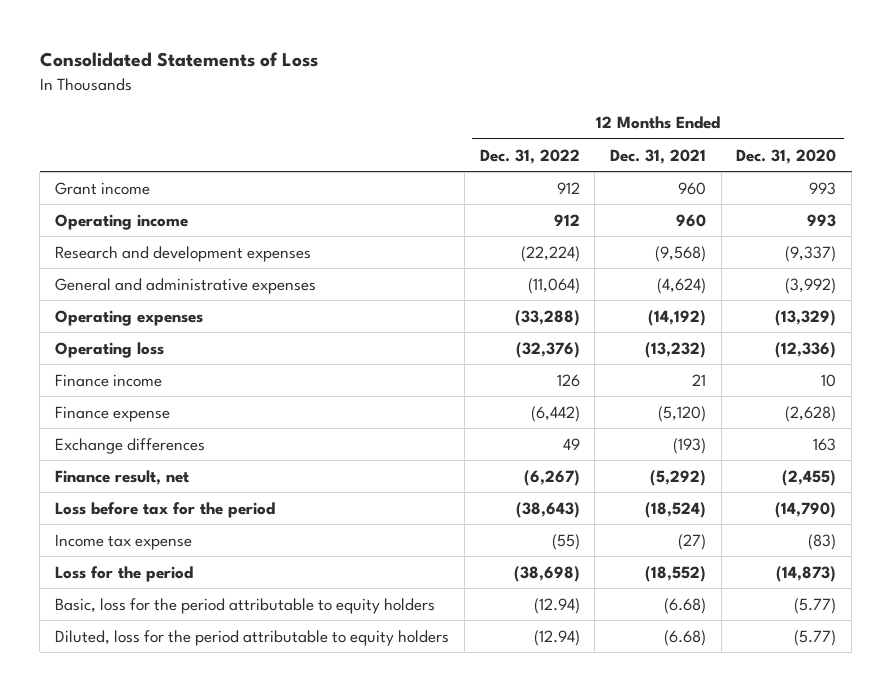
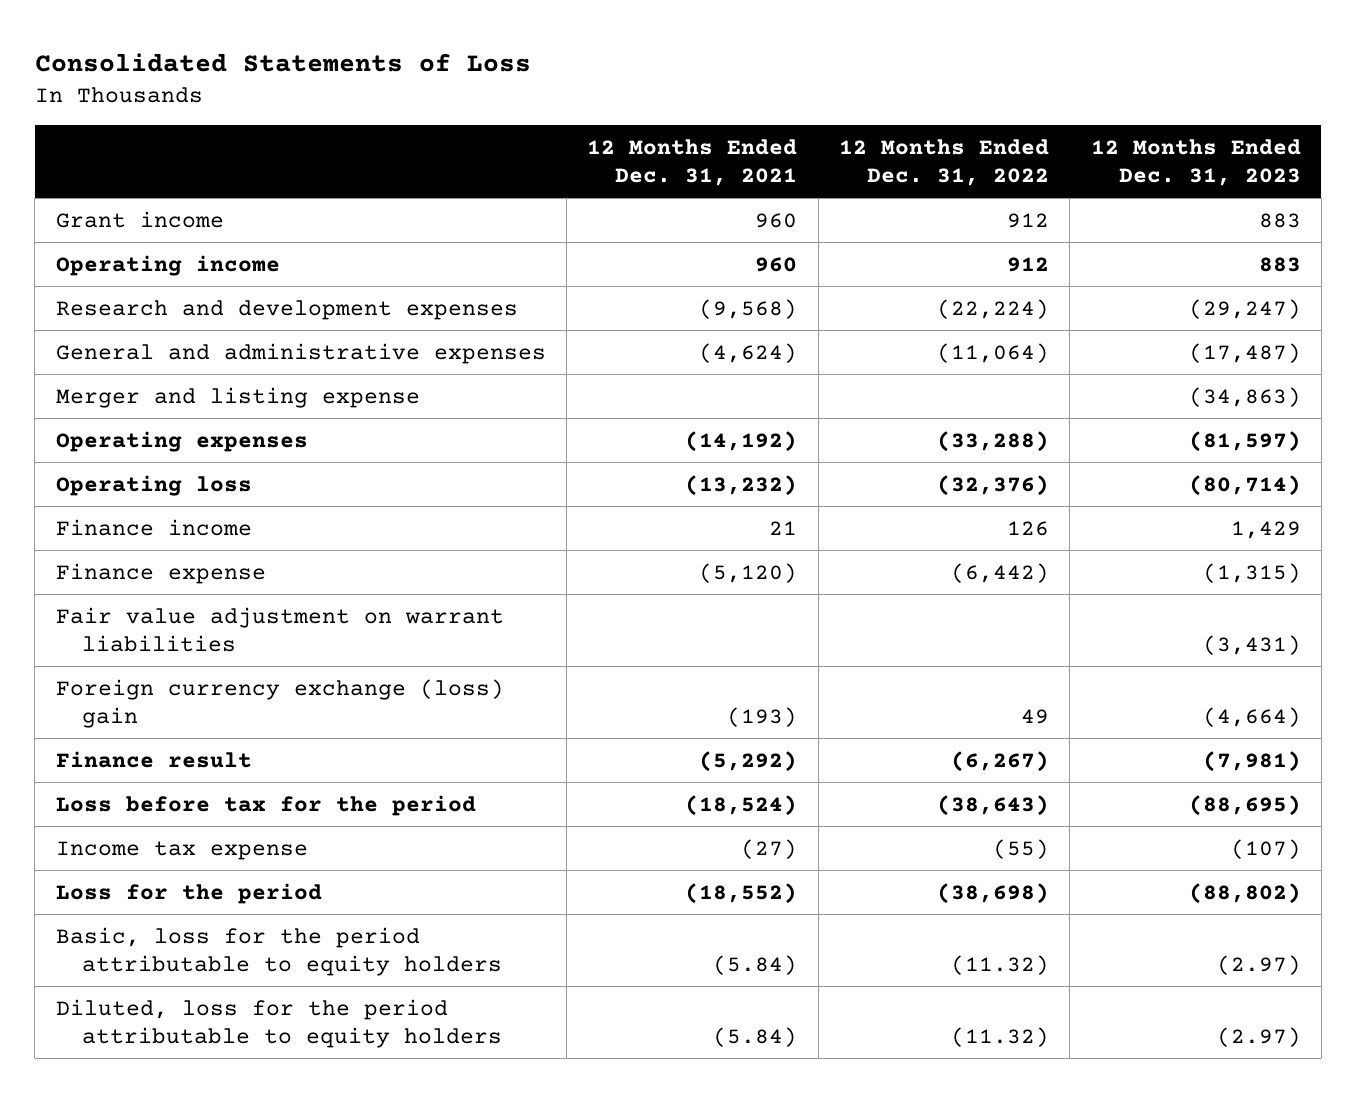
- | 12 Months Ended Dec. 31, 2022 | 12 Months Ended Dec. 31, 2021 | 12 Months Ended Dec. 31, 2020
+ | 12 Months Ended Dec. 31, 2021 | 12 Months Ended Dec. 31, 2022 | 12 Months Ended Dec. 31, 2023
+ Merger and listing expense | | | (34,863)
- Exchange differences | 49 | (193) | 163
- Finance result, net | (6,267) | (5,292) | (2,455)
+ Fair value adjustment on warrant liabilities | | | (3,431)
+ Foreign currency exchange (loss) gain | (193) | 49 | (4,664)
+ Finance result | (5,292) | (6,267) | (7,981)
- Basic, loss for the period attributable to equity holders | (12.94) | (6.68) | (5.77)
- Diluted, loss for the period attributable to equity holders | (12.94) | (6.68) | (5.77)
+ Basic, loss for the period attributable to equity holders | (5.84) | (11.32) | (2.97)
+ Diluted, loss for the period attributable to equity holders | (5.84) | (11.32) | (2.97)

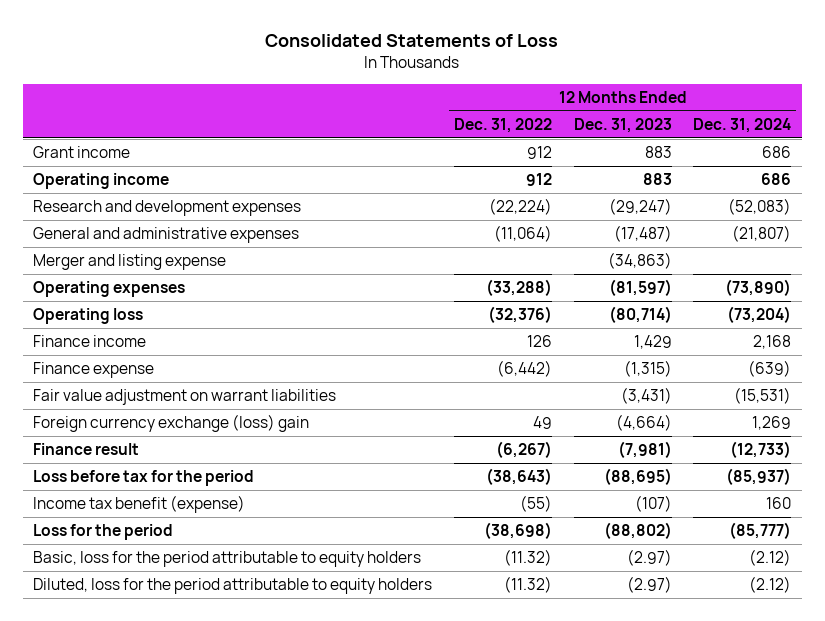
- | 12 Months Ended Dec. 31, 2021 | 12 Months Ended Dec. 31, 2022 | 12 Months Ended Dec. 31, 2023
+ | 12 Months Ended Dec. 31, 2022 | 12 Months Ended Dec. 31, 2023 | 12 Months Ended Dec. 31, 2024
- Income tax expense | (27) | (55) | (107)
+ Income tax benefit (expense) | (55) | (107) | 160

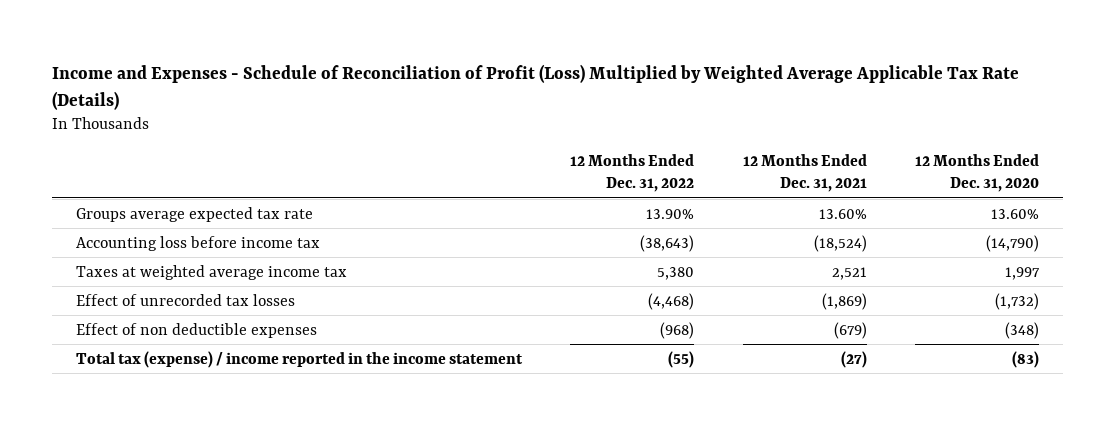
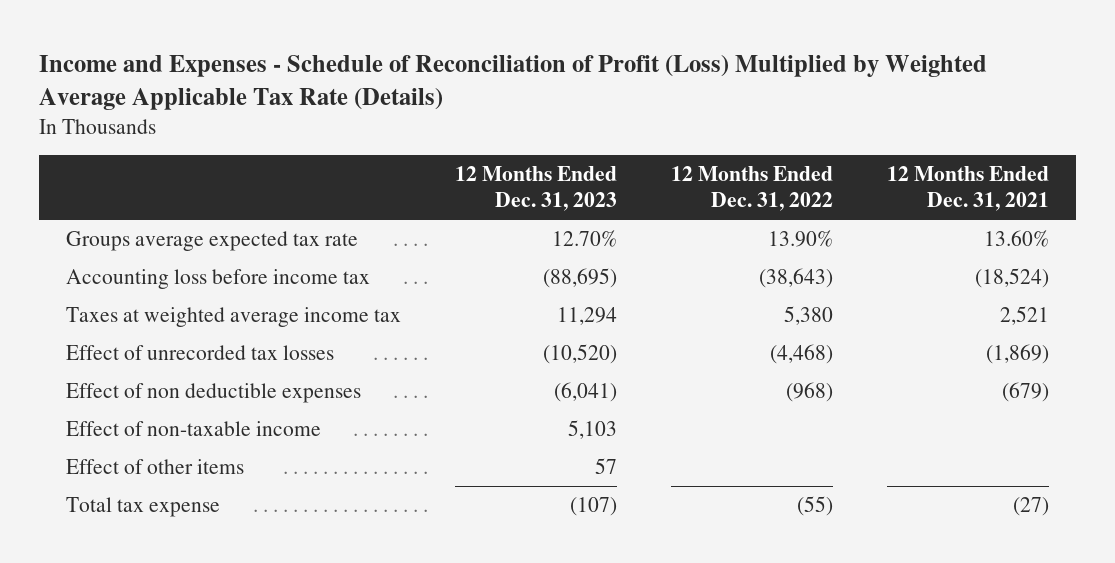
- | 12 Months Ended Dec. 31, 2022 | 12 Months Ended Dec. 31, 2021 | 12 Months Ended Dec. 31, 2020
+ | 12 Months Ended Dec. 31, 2023 | 12 Months Ended Dec. 31, 2022 | 12 Months Ended Dec. 31, 2021
- Total tax (expense) / income reported in the income statement | (55) | (27) | (83)
+ Effect of non-taxable income | 5,103 | |
+ Effect of other items | 57 | |
+ Total tax expense | (107) | (55) | (27)

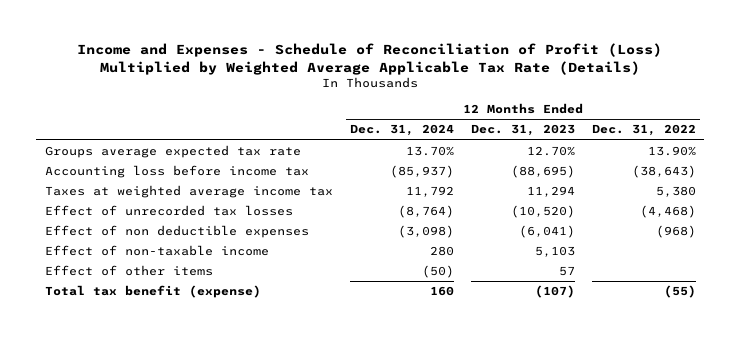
- | 12 Months Ended Dec. 31, 2023 | 12 Months Ended Dec. 31, 2022 | 12 Months Ended Dec. 31, 2021
+ | 12 Months Ended Dec. 31, 2024 | 12 Months Ended Dec. 31, 2023 | 12 Months Ended Dec. 31, 2022
- Total tax expense | (107) | (55) | (27)
+ Total tax benefit (expense) | 160 | (107) | (55)

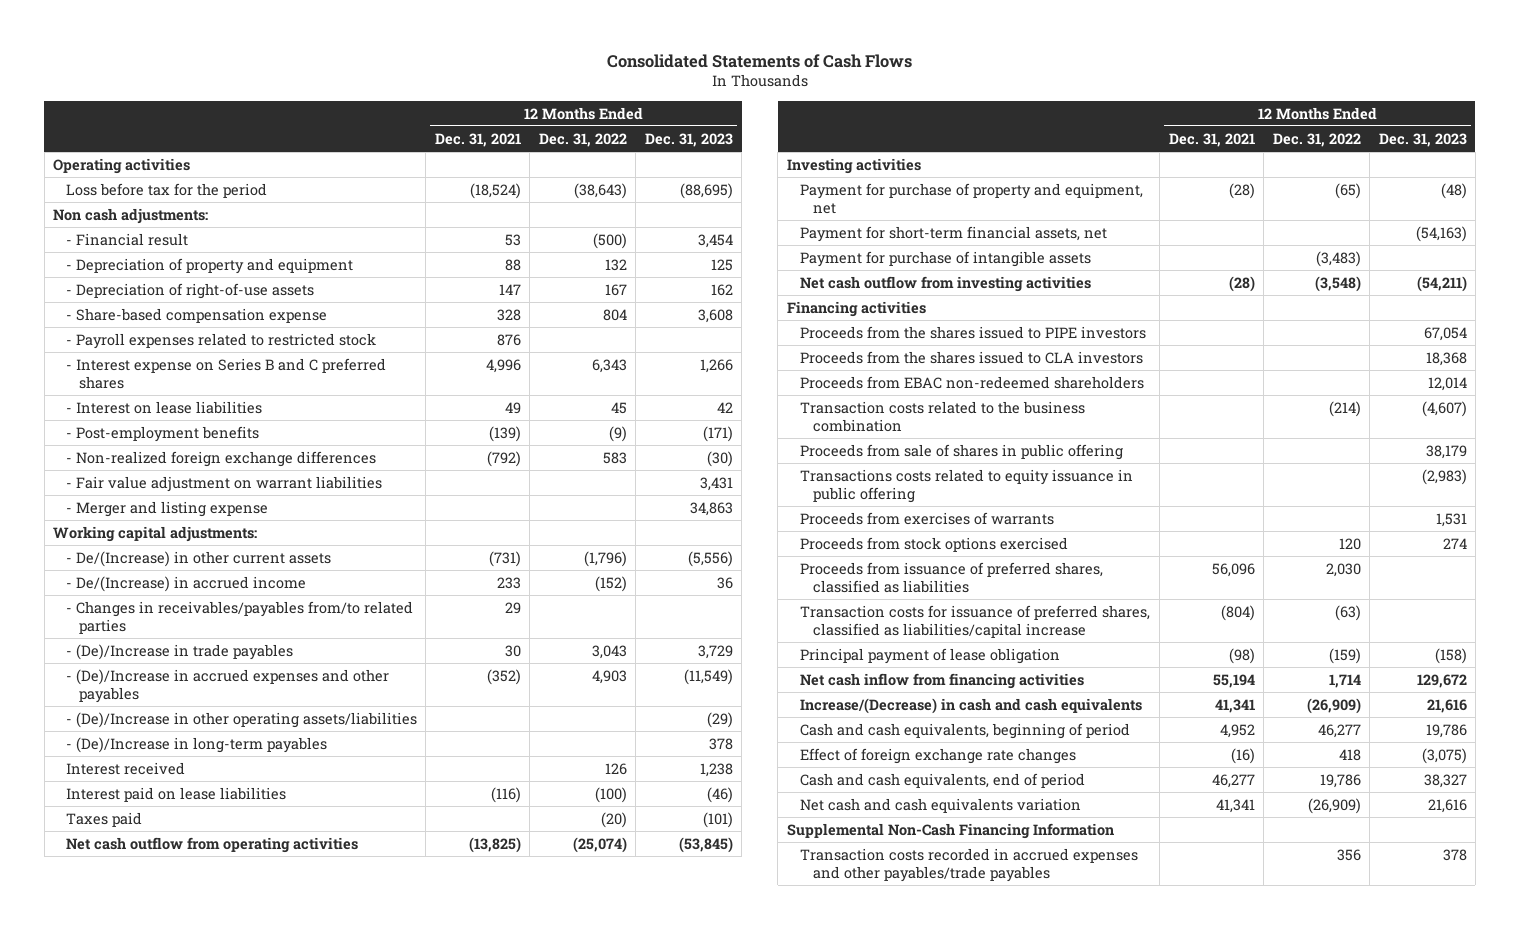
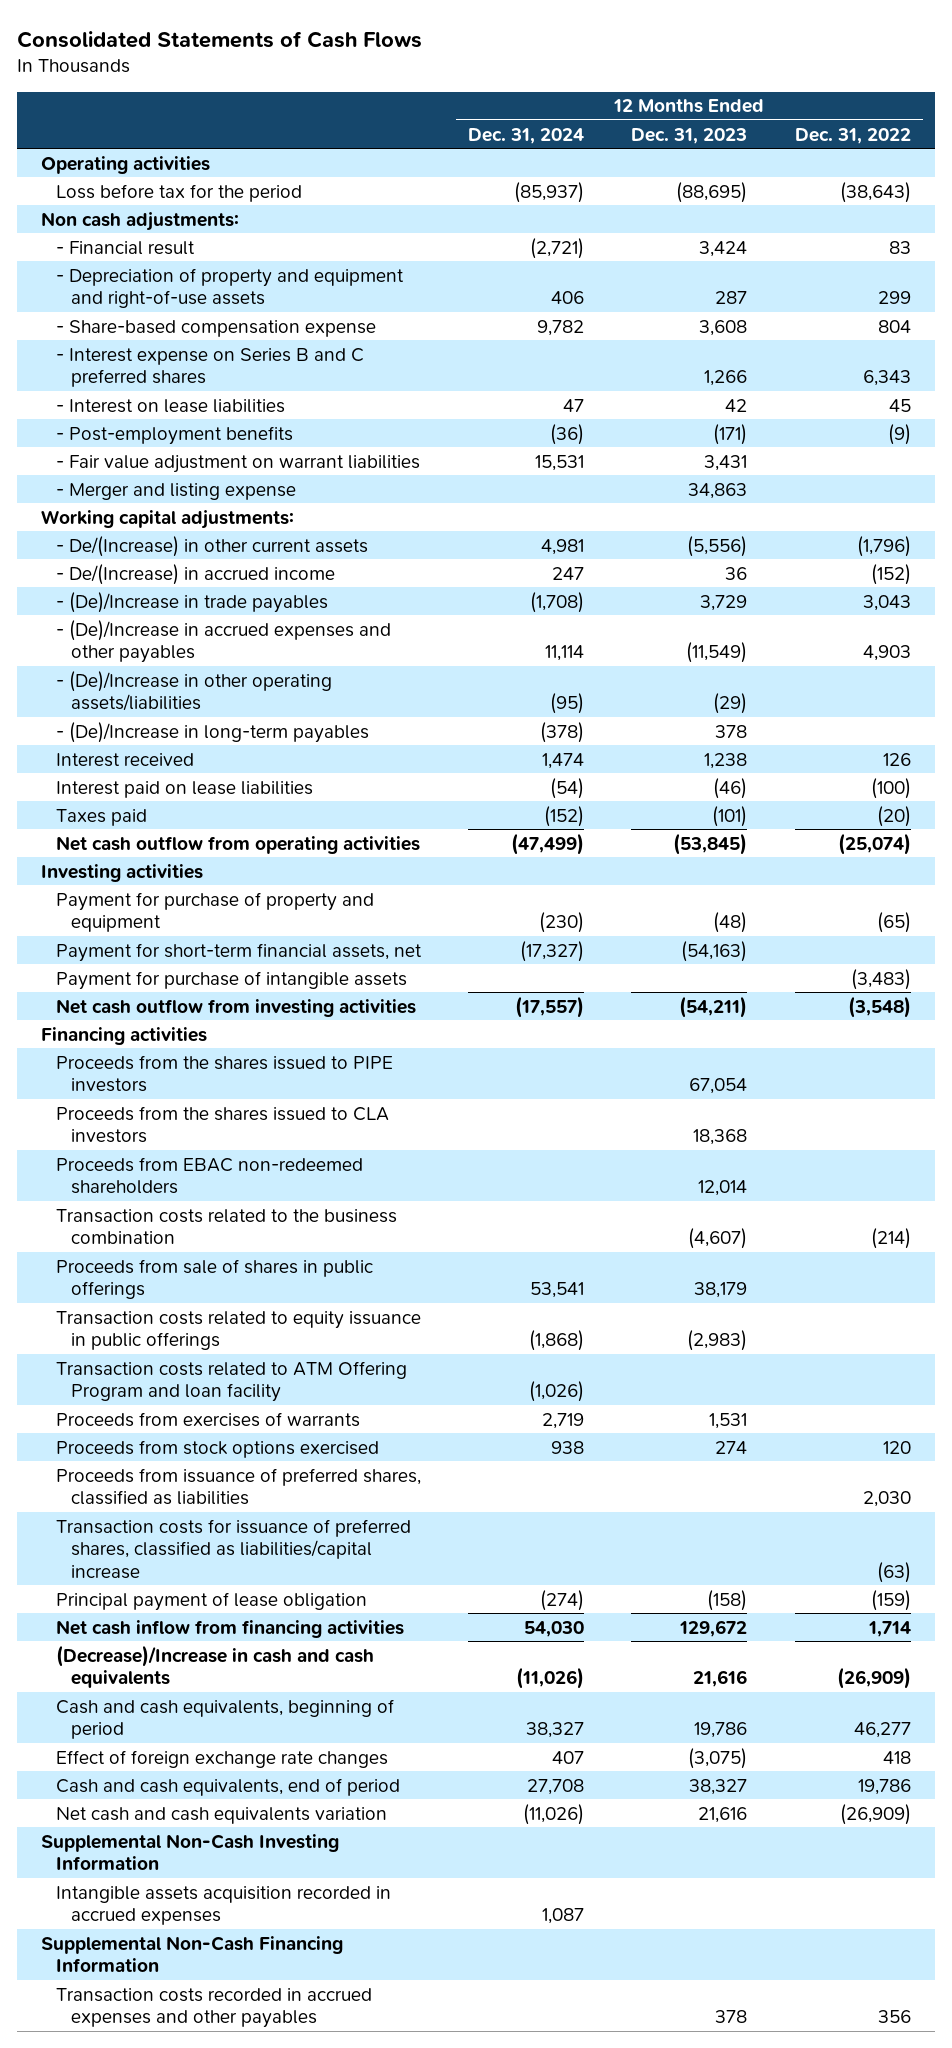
- | 12 Months Ended Dec. 31, 2021 | 12 Months Ended Dec. 31, 2022 | 12 Months Ended Dec. 31, 2023
+ | 12 Months Ended Dec. 31, 2024 | 12 Months Ended Dec. 31, 2023 | 12 Months Ended Dec. 31, 2022
- - Financial result | 53 | (500) | 3,454
- - Depreciation of property and equipment | 88 | 132 | 125
- - Depreciation of right-of-use assets | 147 | 167 | 162
+ - Financial result | (2,721) | 3,424 | 83
+ - Depreciation of property and equipment and right-of-use assets | 406 | 287 | 299
- - Payroll expenses related to restricted stock | 876 | |
- - Non-realized foreign exchange differences | (792) | 583 | (30)
- - Changes in receivables/payables from/to related parties | 29 | |
- Payment for purchase of property and equipment, net | (28) | (65) | (48)
+ Payment for purchase of property and equipment | (230) | (48) | (65)
- Proceeds from sale of shares in public offering | | | 38,179
- Transactions costs related to equity issuance in public offering | | | (2,983)
+ Proceeds from sale of shares in public offerings | 53,541 | 38,179 |
+ Transaction costs related to equity issuance in public offerings | (1,868) | (2,983) |
+ Transaction costs related to ATM Offering Program and loan facility | (1,026) | |
- Increase/(Decrease) in cash and cash equivalents | 41,341 | (26,909) | 21,616
+ (Decrease)/Increase in cash and cash equivalents | (11,026) | 21,616 | (26,909)
+ Supplemental Non-Cash Investing Information
+ Intangible assets acquisition recorded in accrued expenses | 1,087 | |
- Transaction costs recorded in accrued expenses and other payables/trade payables | | 356 | 378
+ Transaction costs recorded in accrued expenses and other payables | | 378 | 356

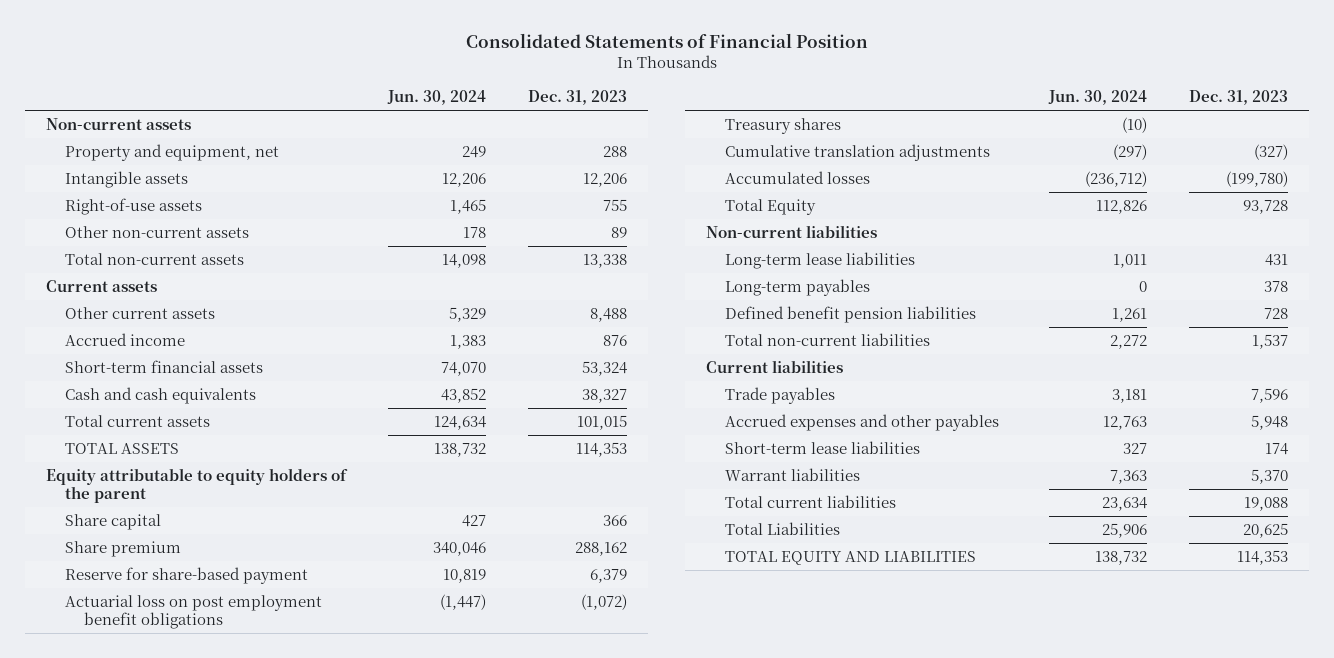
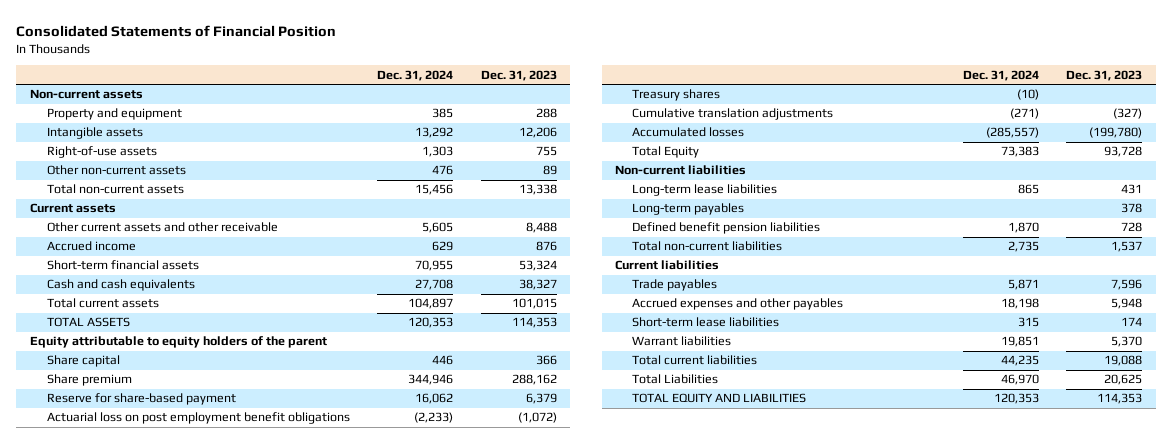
- | Jun. 30, 2024 | Dec. 31, 2023
+ | Dec. 31, 2024 | Dec. 31, 2023
- Property and equipment, net | 249 | 288
+ Property and equipment | 385 | 288
- Other current assets | 5,329 | 8,488
+ Other current assets and other receivable | 5,605 | 8,488

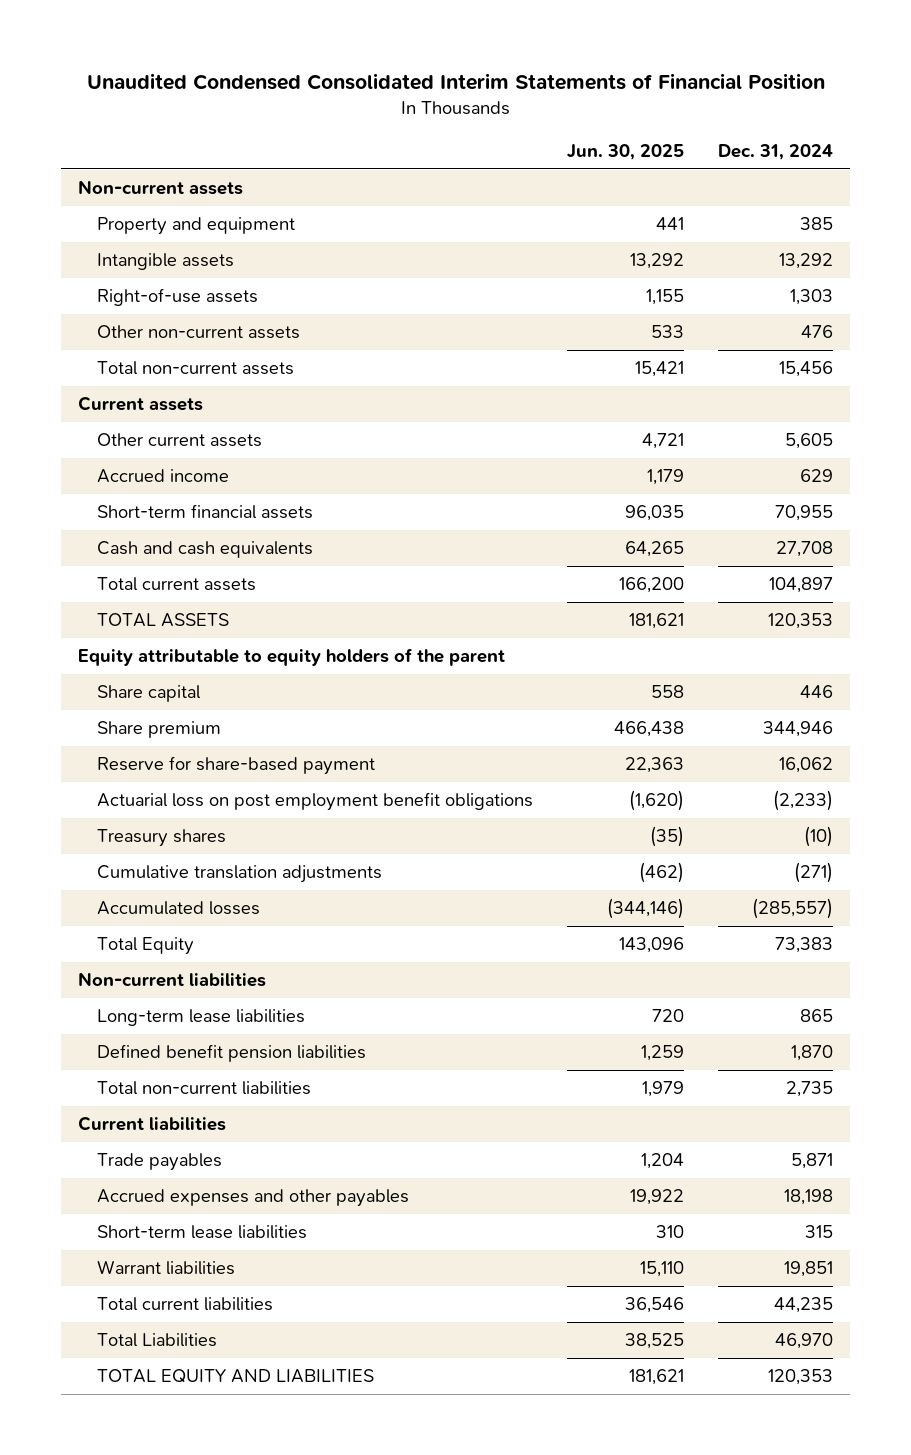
- Consolidated Statements of Financial Position
+ Unaudited Condensed Consolidated Interim Statements of Financial Position
- | Dec. 31, 2024 | Dec. 31, 2023
+ | Jun. 30, 2025 | Dec. 31, 2024
- Other current assets and other receivable | 5,605 | 8,488
+ Other current assets | 4,721 | 5,605
- Long-term payables | | 378

